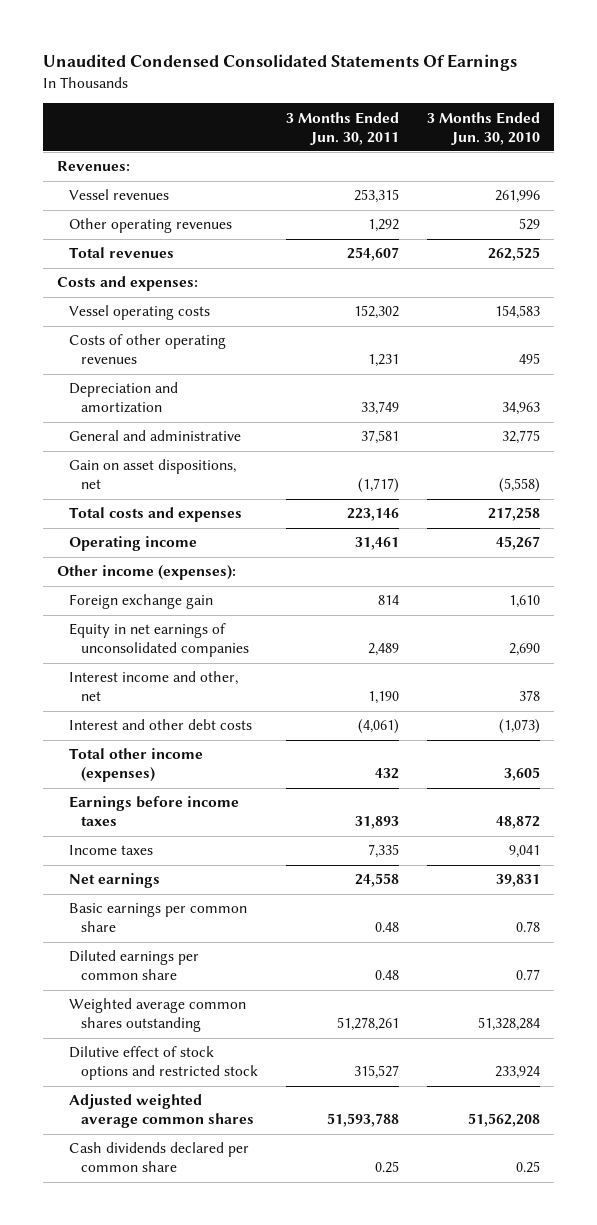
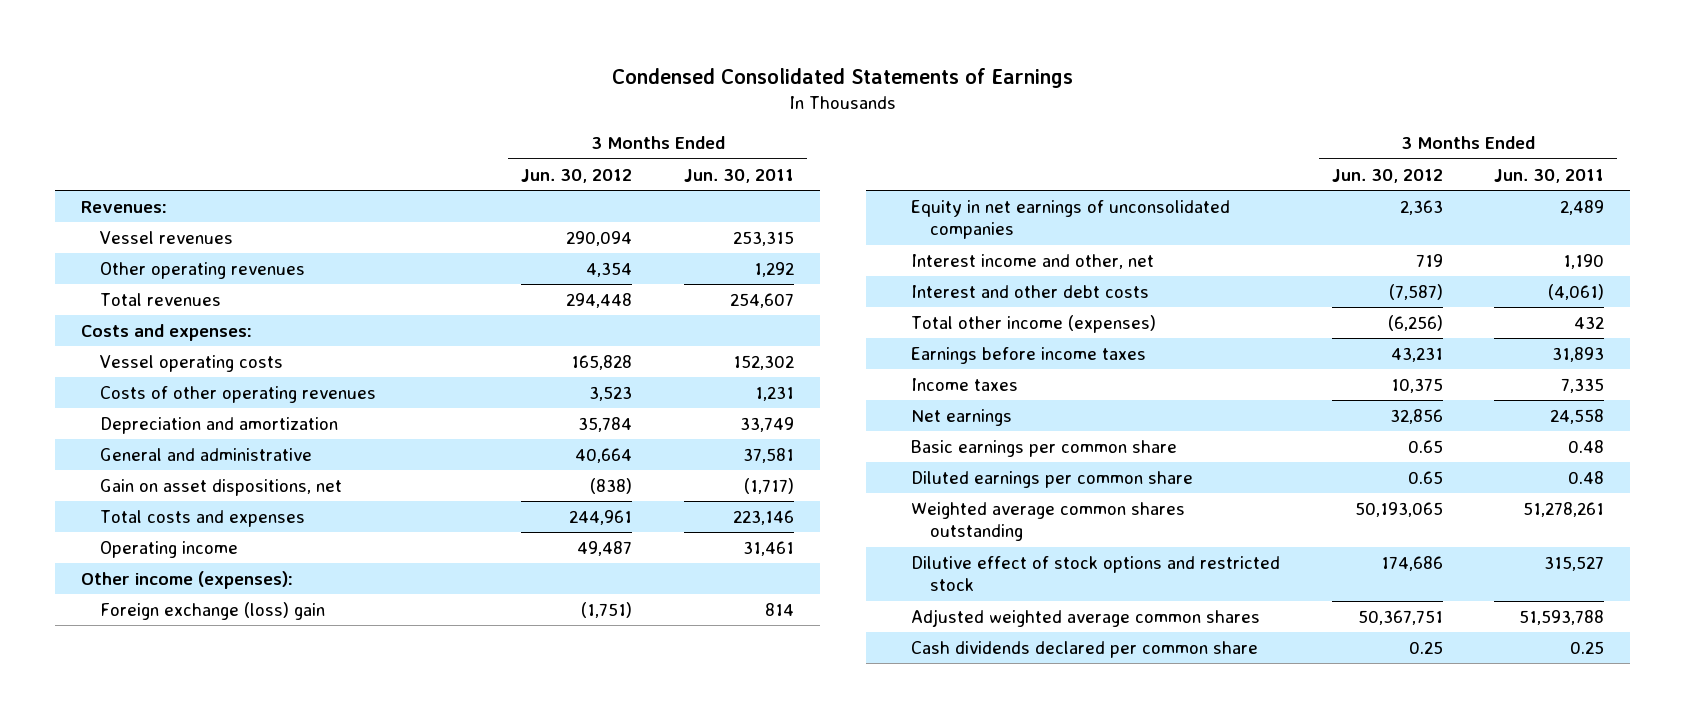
- Unaudited Condensed Consolidated Statements Of Earnings
+ Condensed Consolidated Statements of Earnings
- | 3 Months Ended Jun. 30, 2011 | 3 Months Ended Jun. 30, 2010
+ | 3 Months Ended Jun. 30, 2012 | 3 Months Ended Jun. 30, 2011
- Foreign exchange gain | 814 | 1,610
+ Foreign exchange (loss) gain | (1,751) | 814

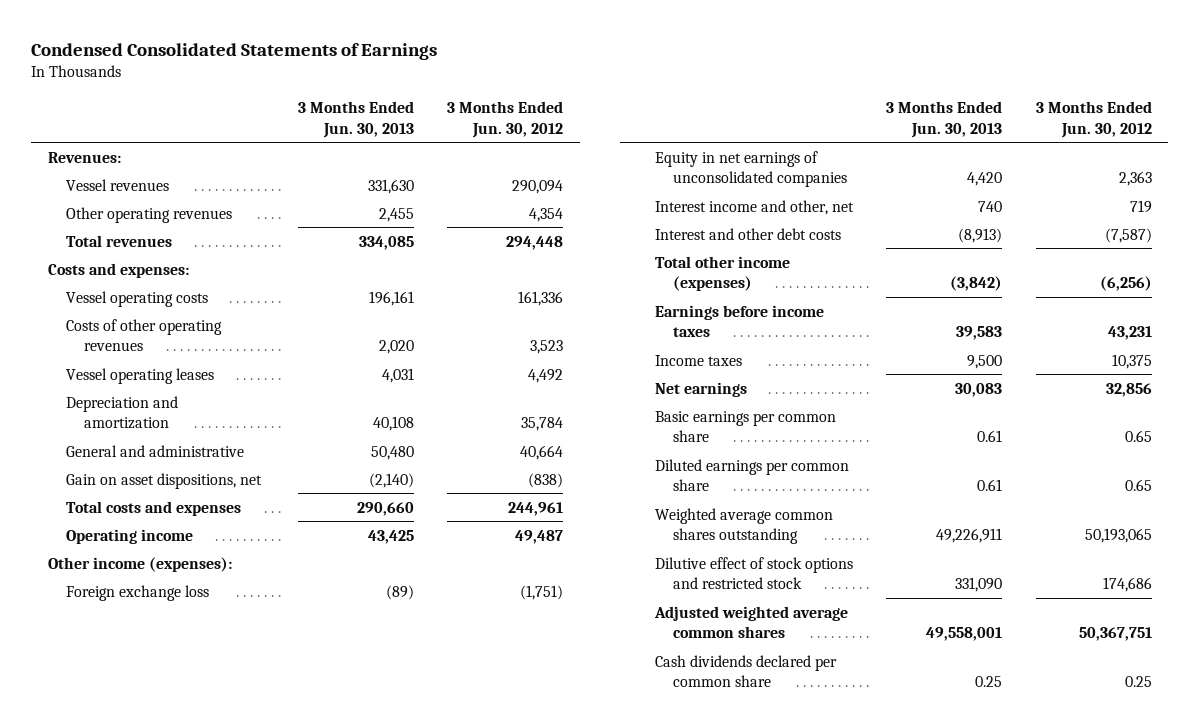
- | 3 Months Ended Jun. 30, 2012 | 3 Months Ended Jun. 30, 2011
+ | 3 Months Ended Jun. 30, 2013 | 3 Months Ended Jun. 30, 2012
- Vessel operating costs | 165,828 | 152,302
+ Vessel operating costs | 196,161 | 161,336
+ Vessel operating leases | 4,031 | 4,492
- Foreign exchange (loss) gain | (1,751) | 814
+ Foreign exchange loss | (89) | (1,751)

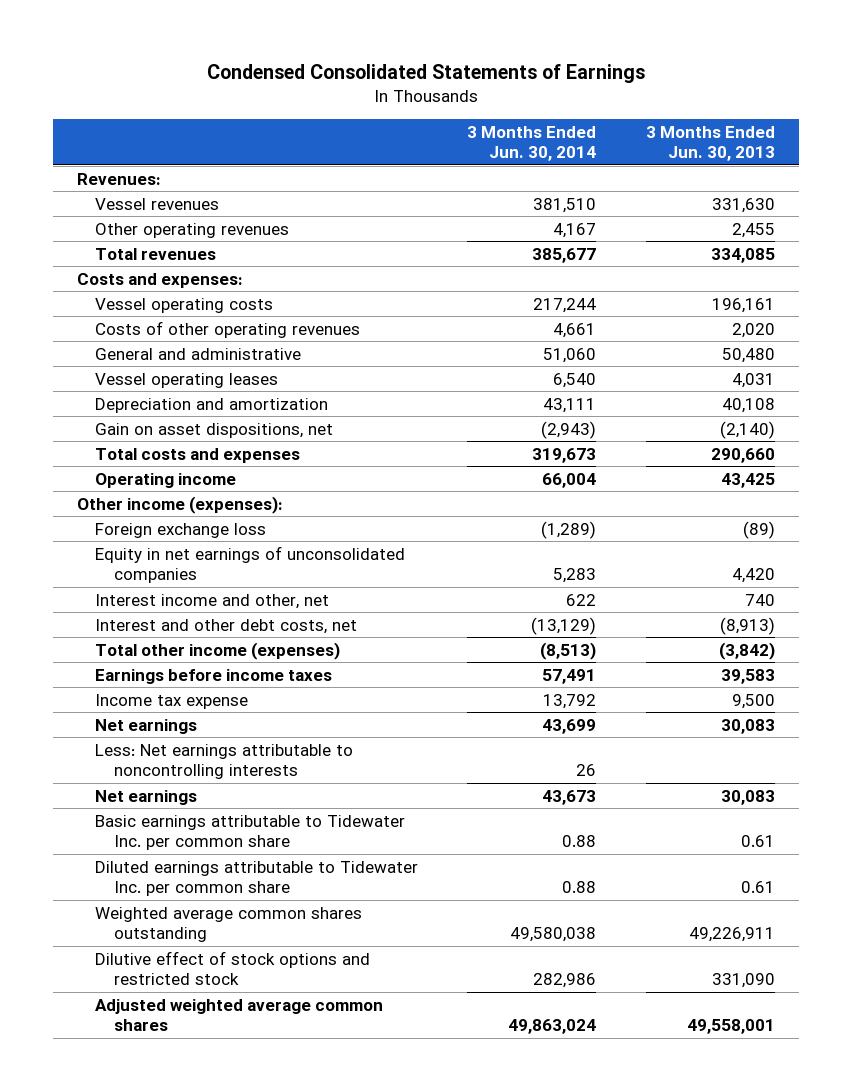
- | 3 Months Ended Jun. 30, 2013 | 3 Months Ended Jun. 30, 2012
+ | 3 Months Ended Jun. 30, 2014 | 3 Months Ended Jun. 30, 2013
moved up: General and administrative | 51,060 | 50,480
- Interest and other debt costs | (8,913) | (7,587)
+ Interest and other debt costs, net | (13,129) | (8,913)
- Income taxes | 9,500 | 10,375
+ Income tax expense | 13,792 | 9,500
- Basic earnings per common share | 0.61 | 0.65
- Diluted earnings per common share | 0.61 | 0.65
+ Less: Net earnings attributable to noncontrolling interests | 26 |
+ Net earnings | 43,673 | 30,083
+ Basic earnings attributable to Tidewater Inc. per common share | 0.88 | 0.61
+ Diluted earnings attributable to Tidewater Inc. per common share | 0.88 | 0.61
- Cash dividends declared per common share | 0.25 | 0.25

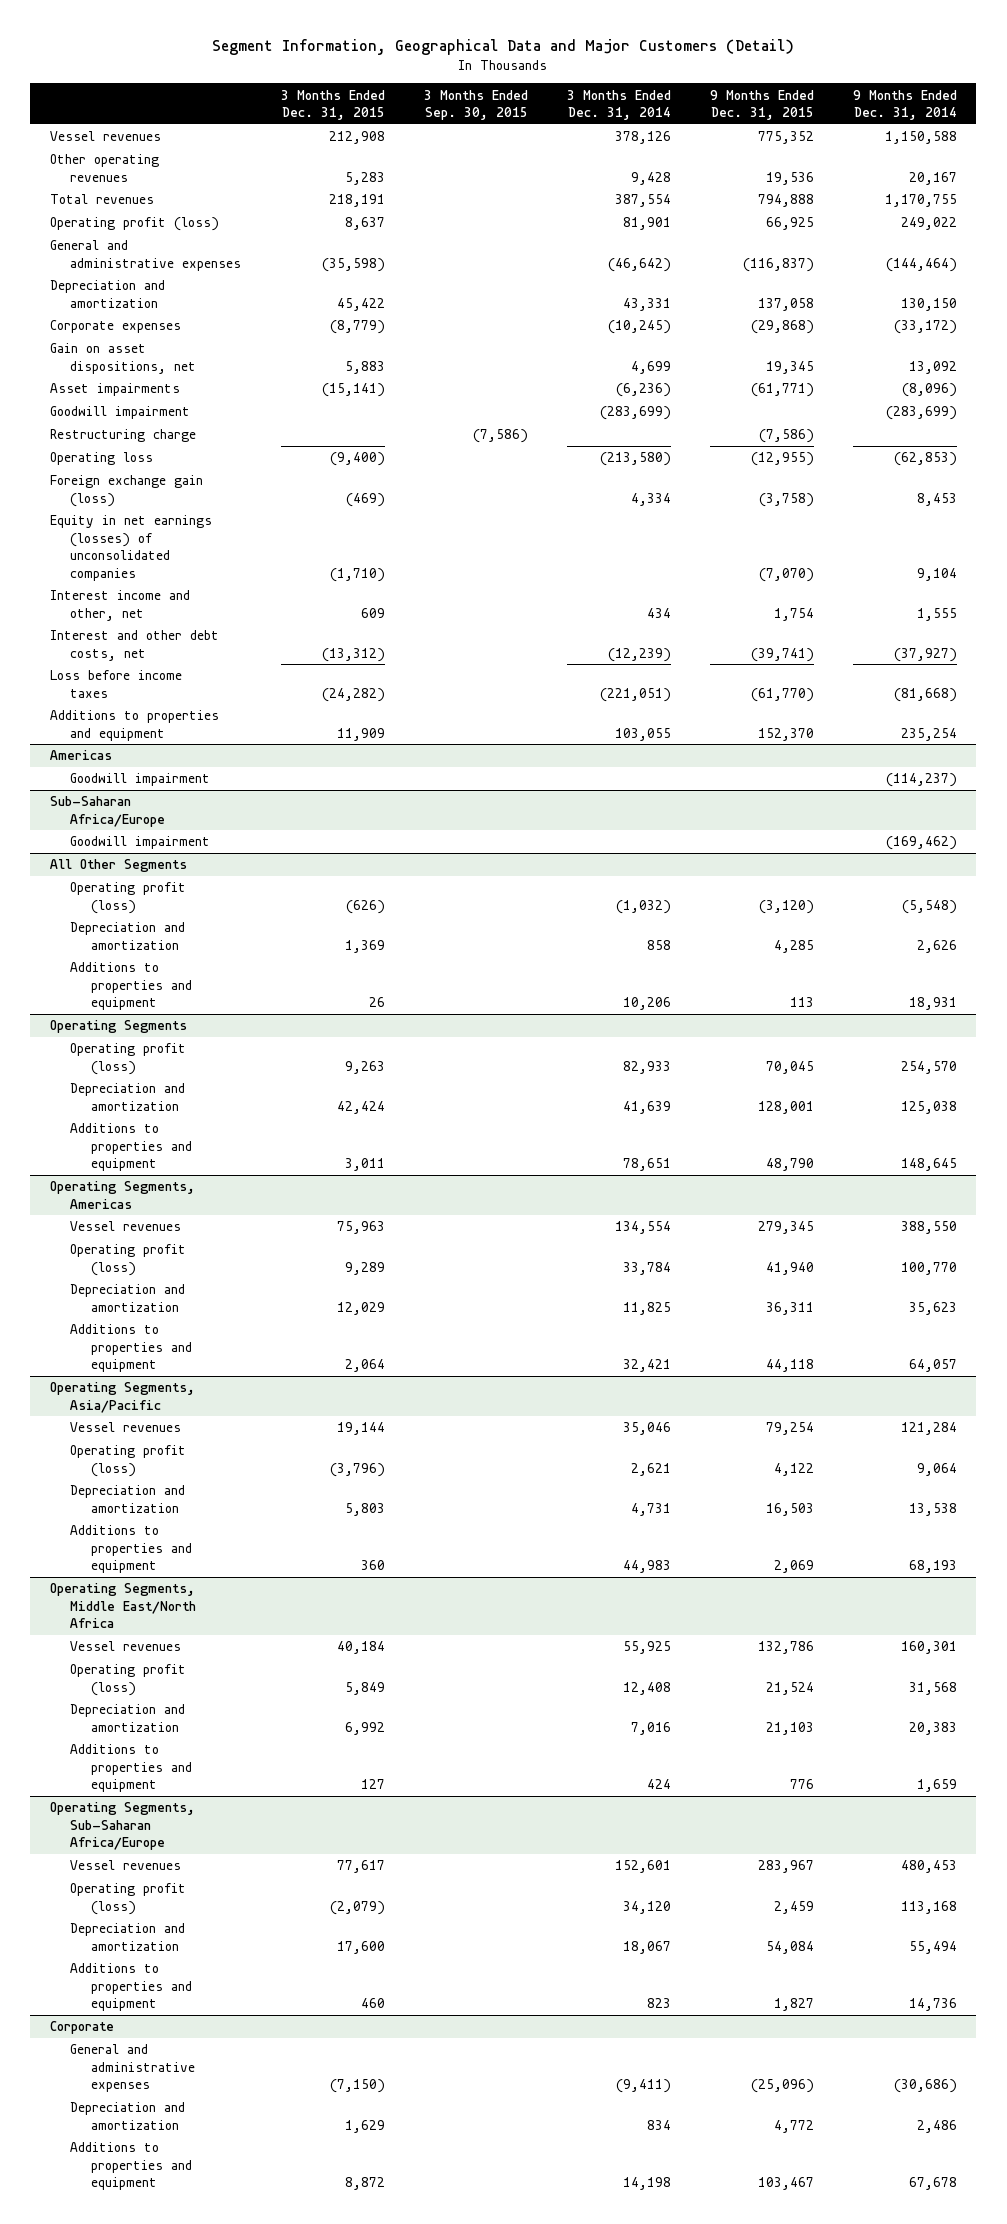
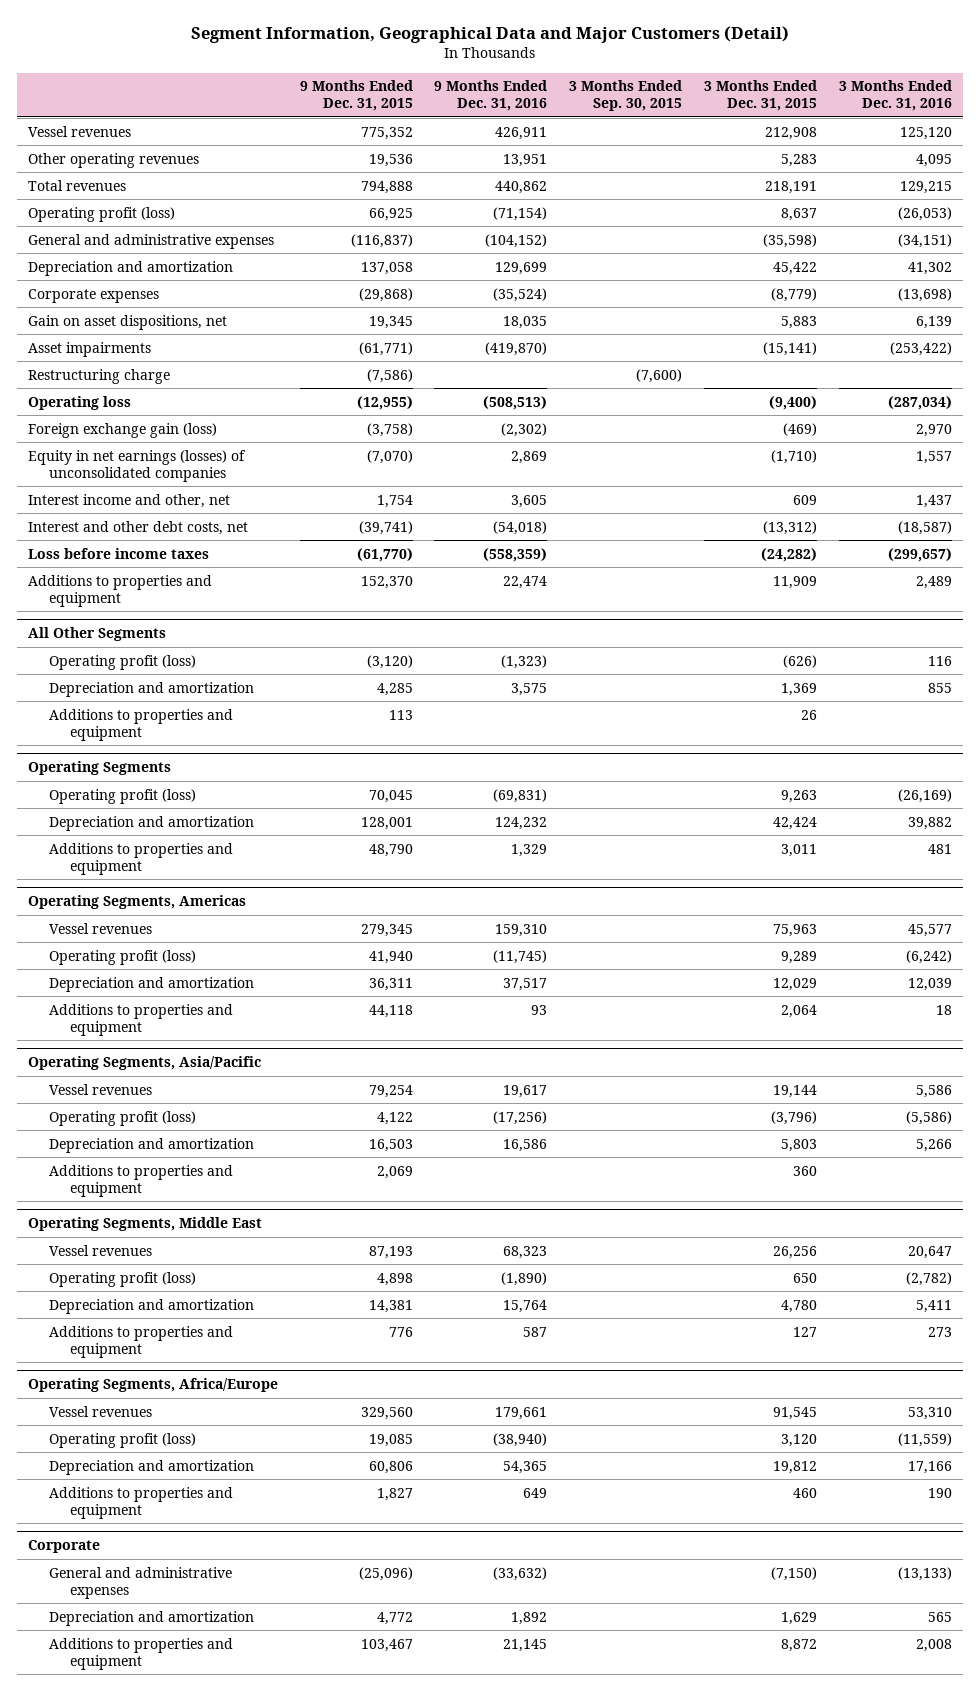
- | 3 Months Ended Dec. 31, 2015 | 3 Months Ended Sep. 30, 2015 | 3 Months Ended Dec. 31, 2014 | 9 Months Ended Dec. 31, 2015 | 9 Months Ended Dec. 31, 2014
+ | 9 Months Ended Dec. 31, 2015 | 9 Months Ended Dec. 31, 2016 | 3 Months Ended Sep. 30, 2015 | 3 Months Ended Dec. 31, 2015 | 3 Months Ended Dec. 31, 2016
- Goodwill impairment | | | (283,699) | | (283,699)
- Restructuring charge | | (7,586) | | (7,586) |
+ Restructuring charge | (7,586) | | (7,600) | |
- Americas
- Goodwill impairment | | | | | (114,237)
- Sub-Saharan Africa/Europe
- Goodwill impairment | | | | | (169,462)
- Operating Segments, Middle East/North Africa
- Vessel revenues | 40,184 | | 55,925 | 132,786 | 160,301
- Operating profit (loss) | 5,849 | | 12,408 | 21,524 | 31,568
- Depreciation and amortization | 6,992 | | 7,016 | 21,103 | 20,383
+ Operating Segments, Middle East
+ Vessel revenues | 87,193 | 68,323 | | 26,256 | 20,647
+ Operating profit (loss) | 4,898 | (1,890) | | 650 | (2,782)
+ Depreciation and amortization | 14,381 | 15,764 | | 4,780 | 5,411
- Operating Segments, Sub-Saharan Africa/Europe
- Vessel revenues | 77,617 | | 152,601 | 283,967 | 480,453
- Operating profit (loss) | (2,079) | | 34,120 | 2,459 | 113,168
- Depreciation and amortization | 17,600 | | 18,067 | 54,084 | 55,494
+ Operating Segments, Africa/Europe
+ Vessel revenues | 329,560 | 179,661 | | 91,545 | 53,310
+ Operating profit (loss) | 19,085 | (38,940) | | 3,120 | (11,559)
+ Depreciation and amortization | 60,806 | 54,365 | | 19,812 | 17,166

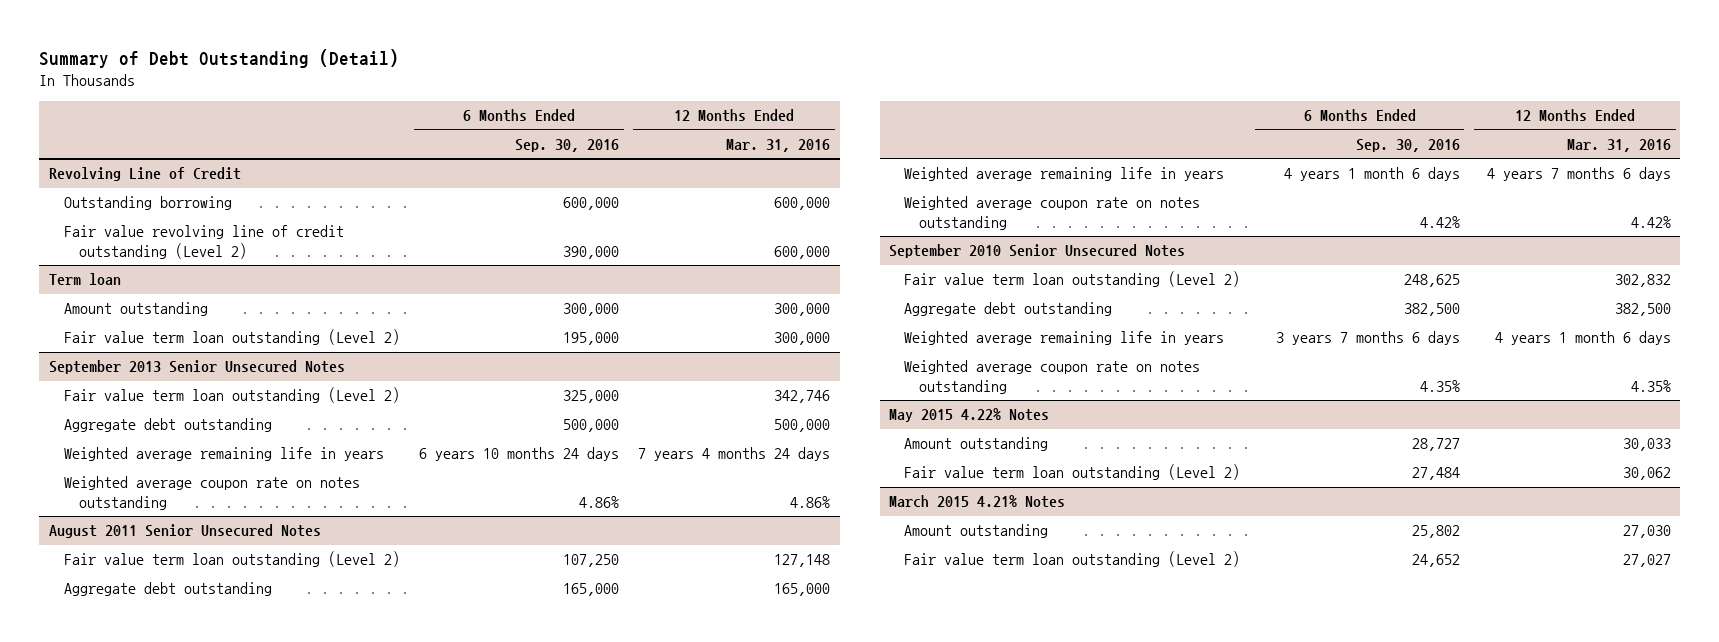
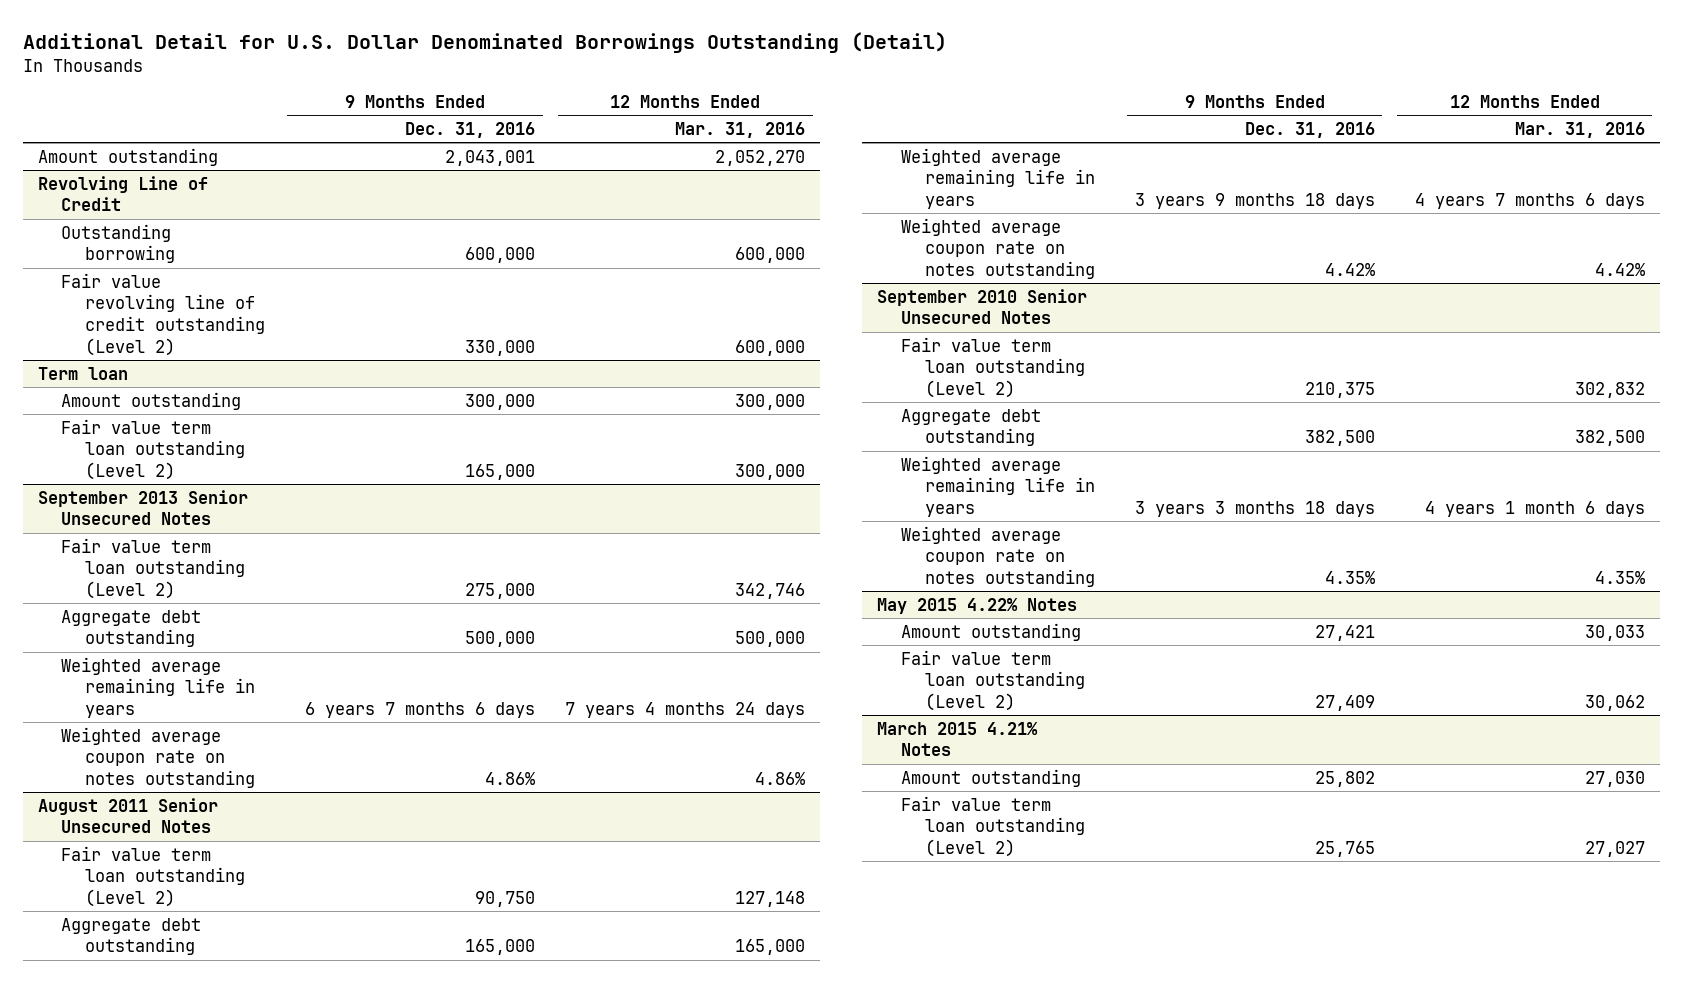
- Summary of Debt Outstanding (Detail)
+ Additional Detail for U.S. Dollar Denominated Borrowings Outstanding (Detail)
- | 6 Months Ended Sep. 30, 2016 | 12 Months Ended Mar. 31, 2016
+ | 9 Months Ended Dec. 31, 2016 | 12 Months Ended Mar. 31, 2016
+ Amount outstanding | 2,043,001 | 2,052,270

